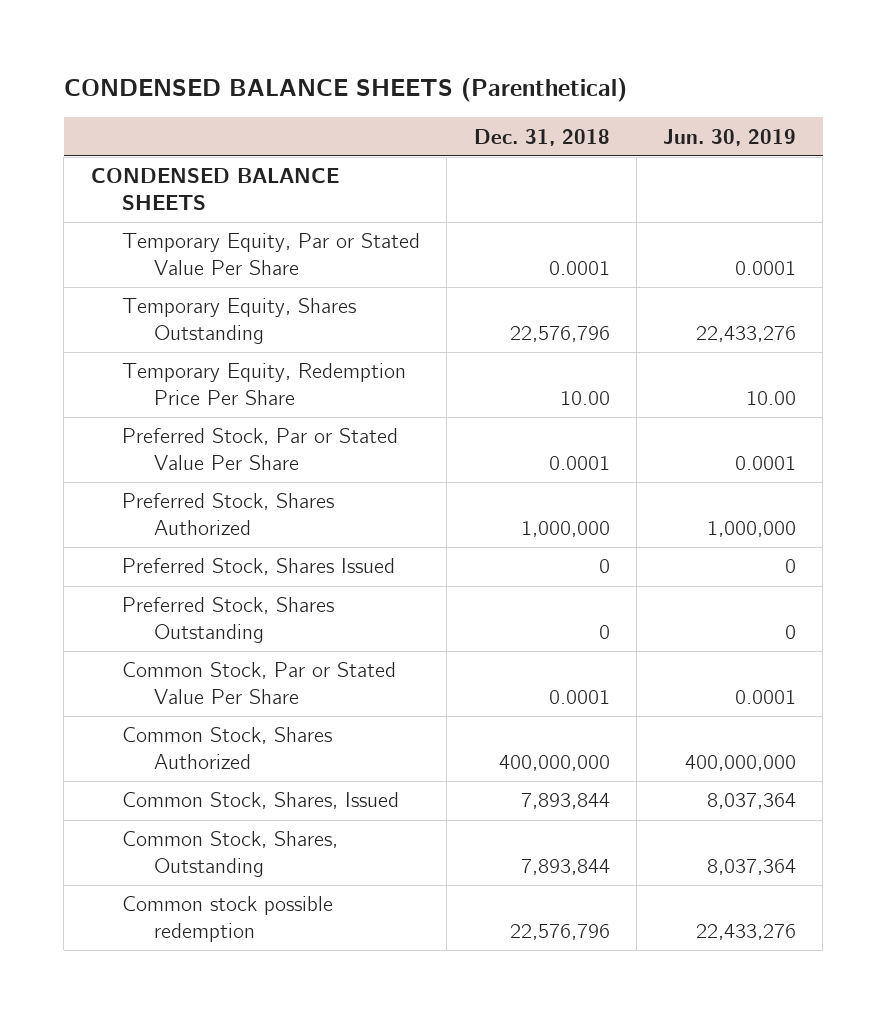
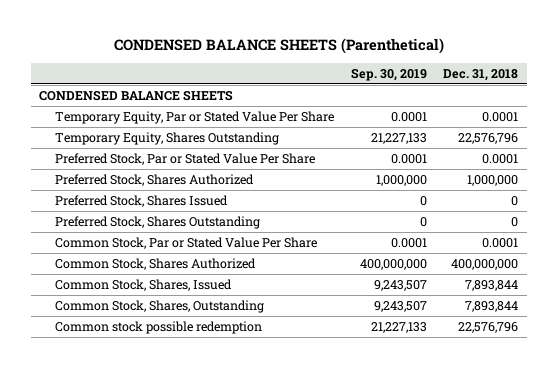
- | Dec. 31, 2018 | Jun. 30, 2019
+ | Sep. 30, 2019 | Dec. 31, 2018
- Temporary Equity, Redemption Price Per Share | 10.00 | 10.00

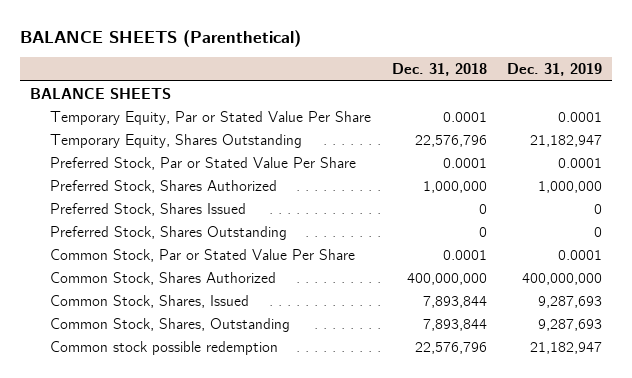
- CONDENSED BALANCE SHEETS (Parenthetical)
+ BALANCE SHEETS (Parenthetical)
- | Sep. 30, 2019 | Dec. 31, 2018
+ | Dec. 31, 2018 | Dec. 31, 2019
- CONDENSED BALANCE SHEETS
+ BALANCE SHEETS

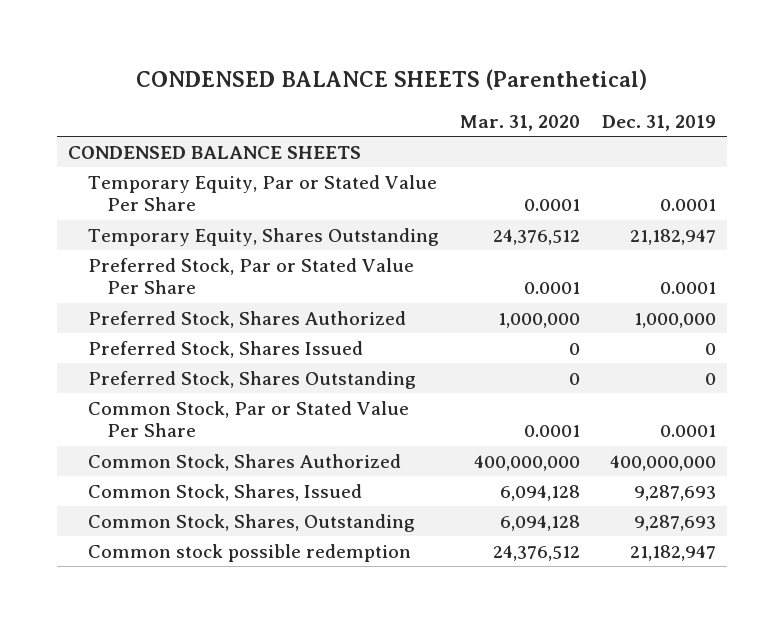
- BALANCE SHEETS (Parenthetical)
+ CONDENSED BALANCE SHEETS (Parenthetical)
- | Dec. 31, 2018 | Dec. 31, 2019
+ | Mar. 31, 2020 | Dec. 31, 2019
- BALANCE SHEETS
+ CONDENSED BALANCE SHEETS

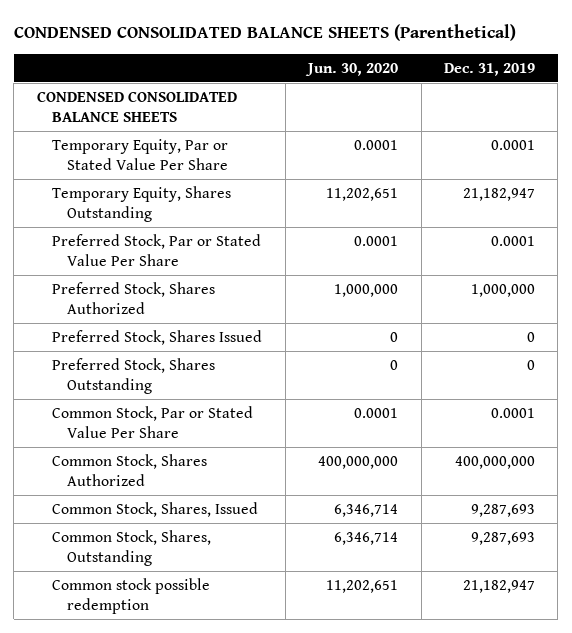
- CONDENSED BALANCE SHEETS (Parenthetical)
+ CONDENSED CONSOLIDATED BALANCE SHEETS (Parenthetical)
- | Mar. 31, 2020 | Dec. 31, 2019
+ | Jun. 30, 2020 | Dec. 31, 2019
- CONDENSED BALANCE SHEETS
+ CONDENSED CONSOLIDATED BALANCE SHEETS

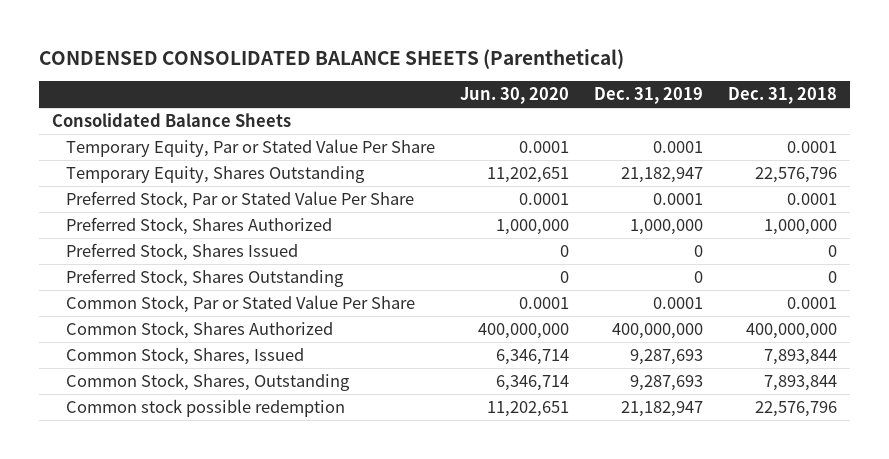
- | Jun. 30, 2020 | Dec. 31, 2019
+ | Jun. 30, 2020 | Dec. 31, 2019 | Dec. 31, 2018
- CONDENSED CONSOLIDATED BALANCE SHEETS
+ Consolidated Balance Sheets

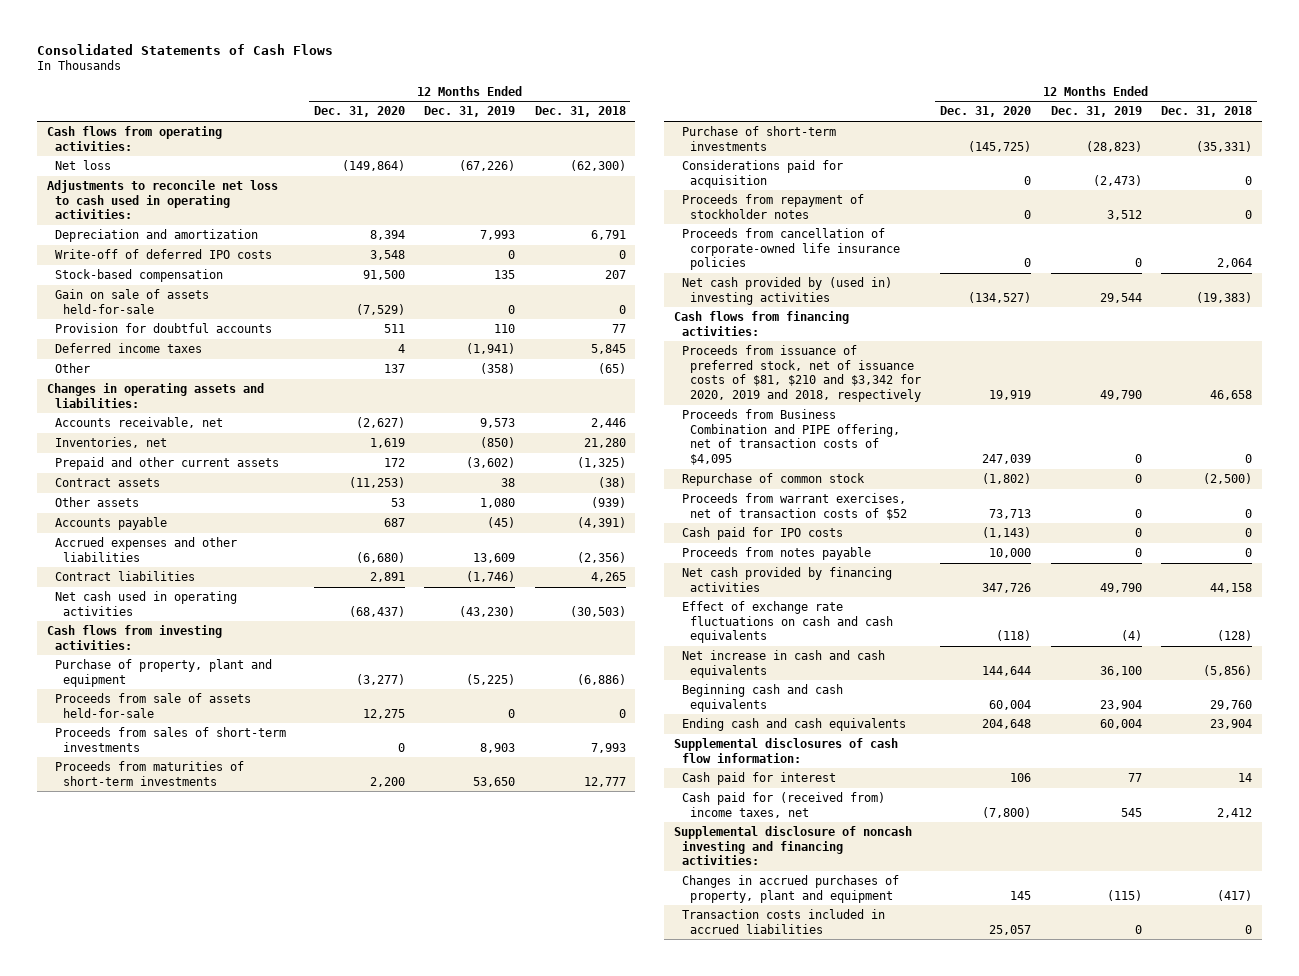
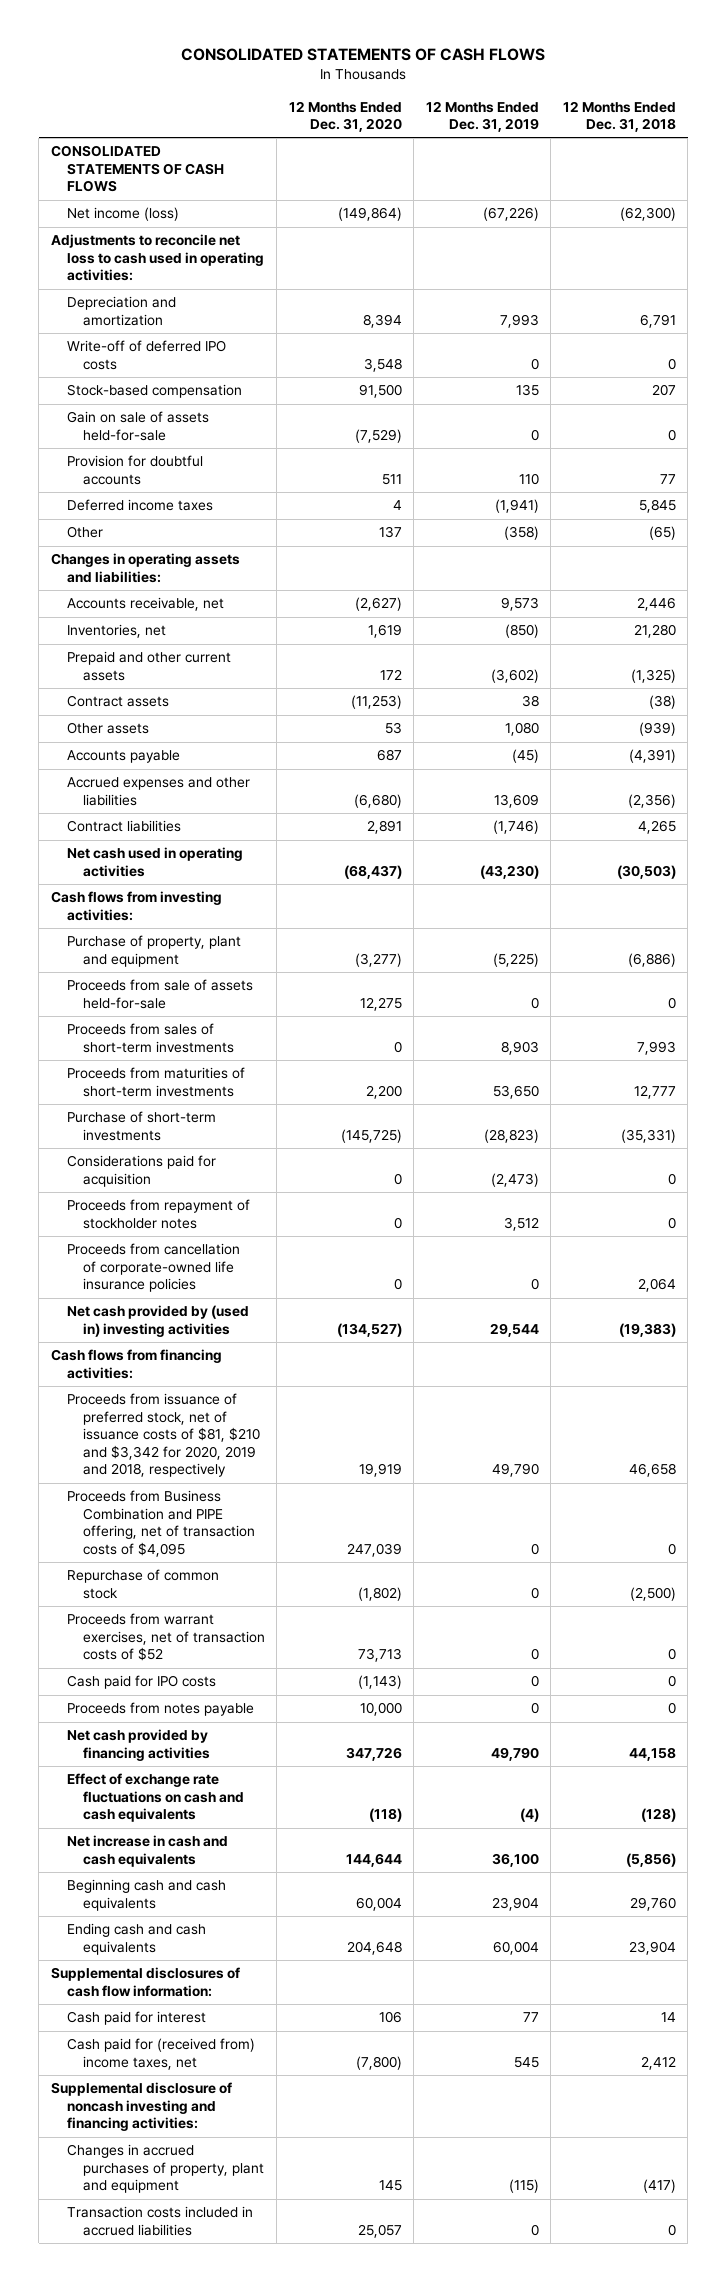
- Consolidated Statements of Cash Flows
+ CONSOLIDATED STATEMENTS OF CASH FLOWS
- Cash flows from operating activities:
- Net loss | (149,864) | (67,226) | (62,300)
+ CONSOLIDATED STATEMENTS OF CASH FLOWS
+ Net income (loss) | (149,864) | (67,226) | (62,300)

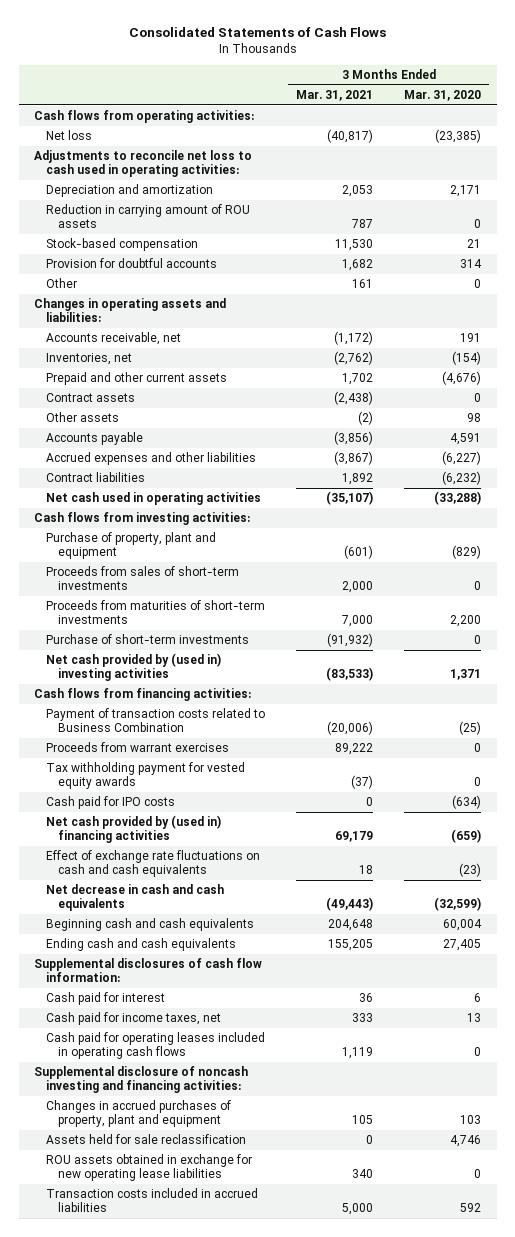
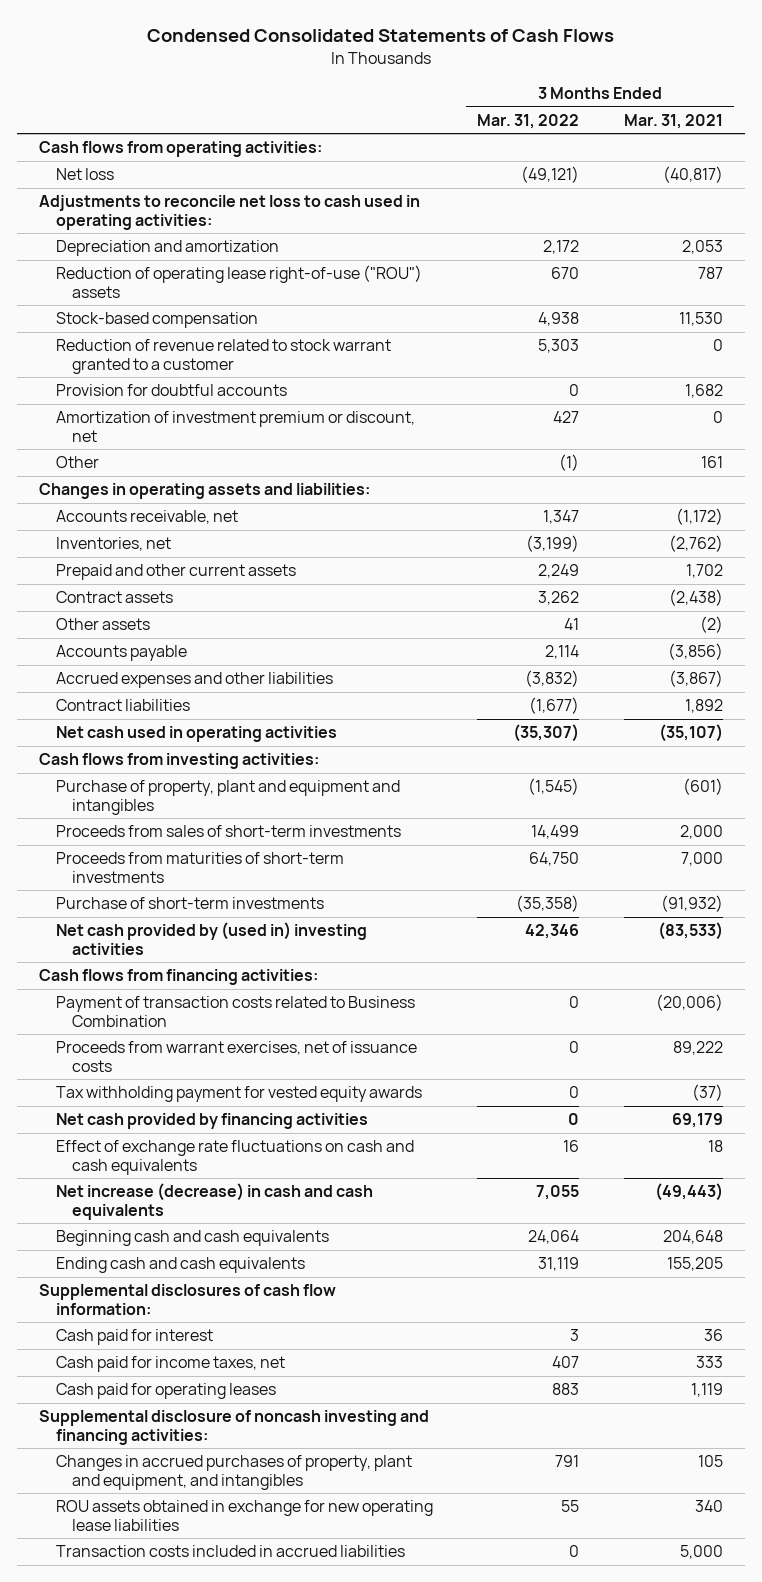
- Consolidated Statements of Cash Flows
+ Condensed Consolidated Statements of Cash Flows
- | 3 Months Ended Mar. 31, 2021 | 3 Months Ended Mar. 31, 2020
+ | 3 Months Ended Mar. 31, 2022 | 3 Months Ended Mar. 31, 2021
- Reduction in carrying amount of ROU assets | 787 | 0
+ Reduction of operating lease right-of-use ("ROU") assets | 670 | 787
+ Reduction of revenue related to stock warrant granted to a customer | 5,303 | 0
+ Amortization of investment premium or discount, net | 427 | 0
- Purchase of property, plant and equipment | (601) | (829)
+ Purchase of property, plant and equipment and intangibles | (1,545) | (601)
- Proceeds from warrant exercises | 89,222 | 0
+ Proceeds from warrant exercises, net of issuance costs | 0 | 89,222
- Cash paid for IPO costs | 0 | (634)
- Net cash provided by (used in) financing activities | 69,179 | (659)
+ Net cash provided by financing activities | 0 | 69,179
- Net decrease in cash and cash equivalents | (49,443) | (32,599)
+ Net increase (decrease) in cash and cash equivalents | 7,055 | (49,443)
- Cash paid for operating leases included in operating cash flows | 1,119 | 0
+ Cash paid for operating leases | 883 | 1,119
- Changes in accrued purchases of property, plant and equipment | 105 | 103
- Assets held for sale reclassification | 0 | 4,746
+ Changes in accrued purchases of property, plant and equipment, and intangibles | 791 | 105

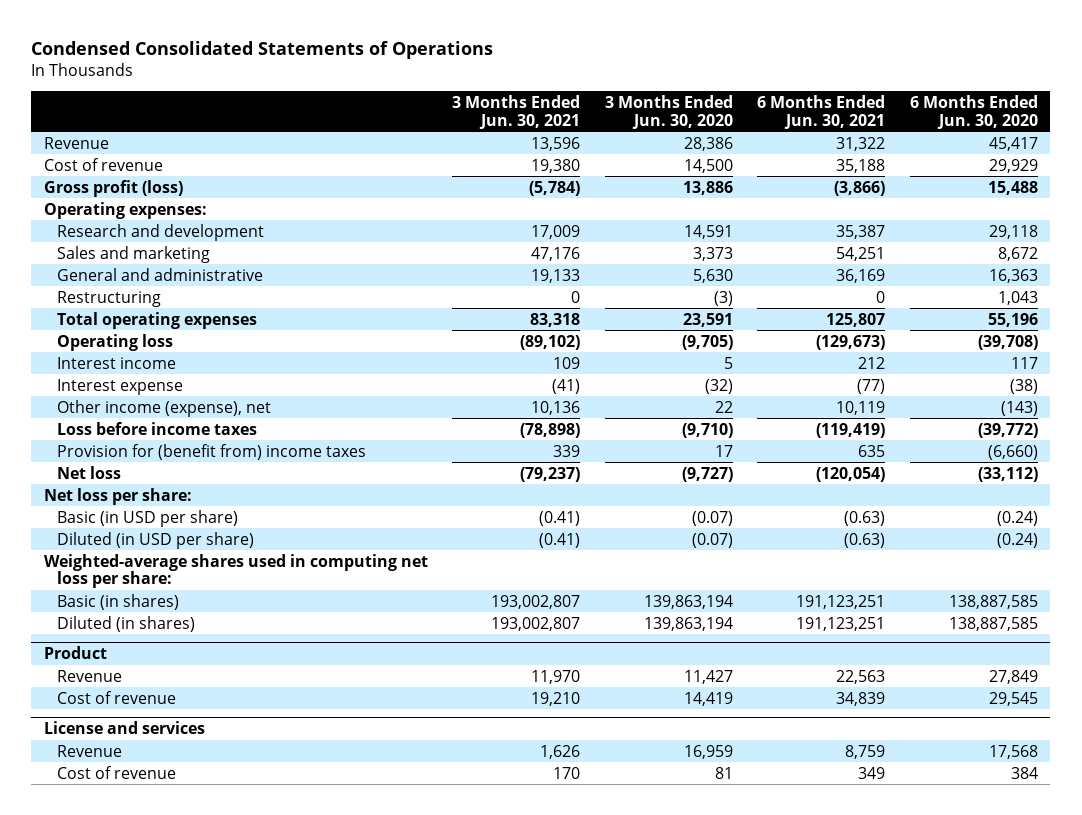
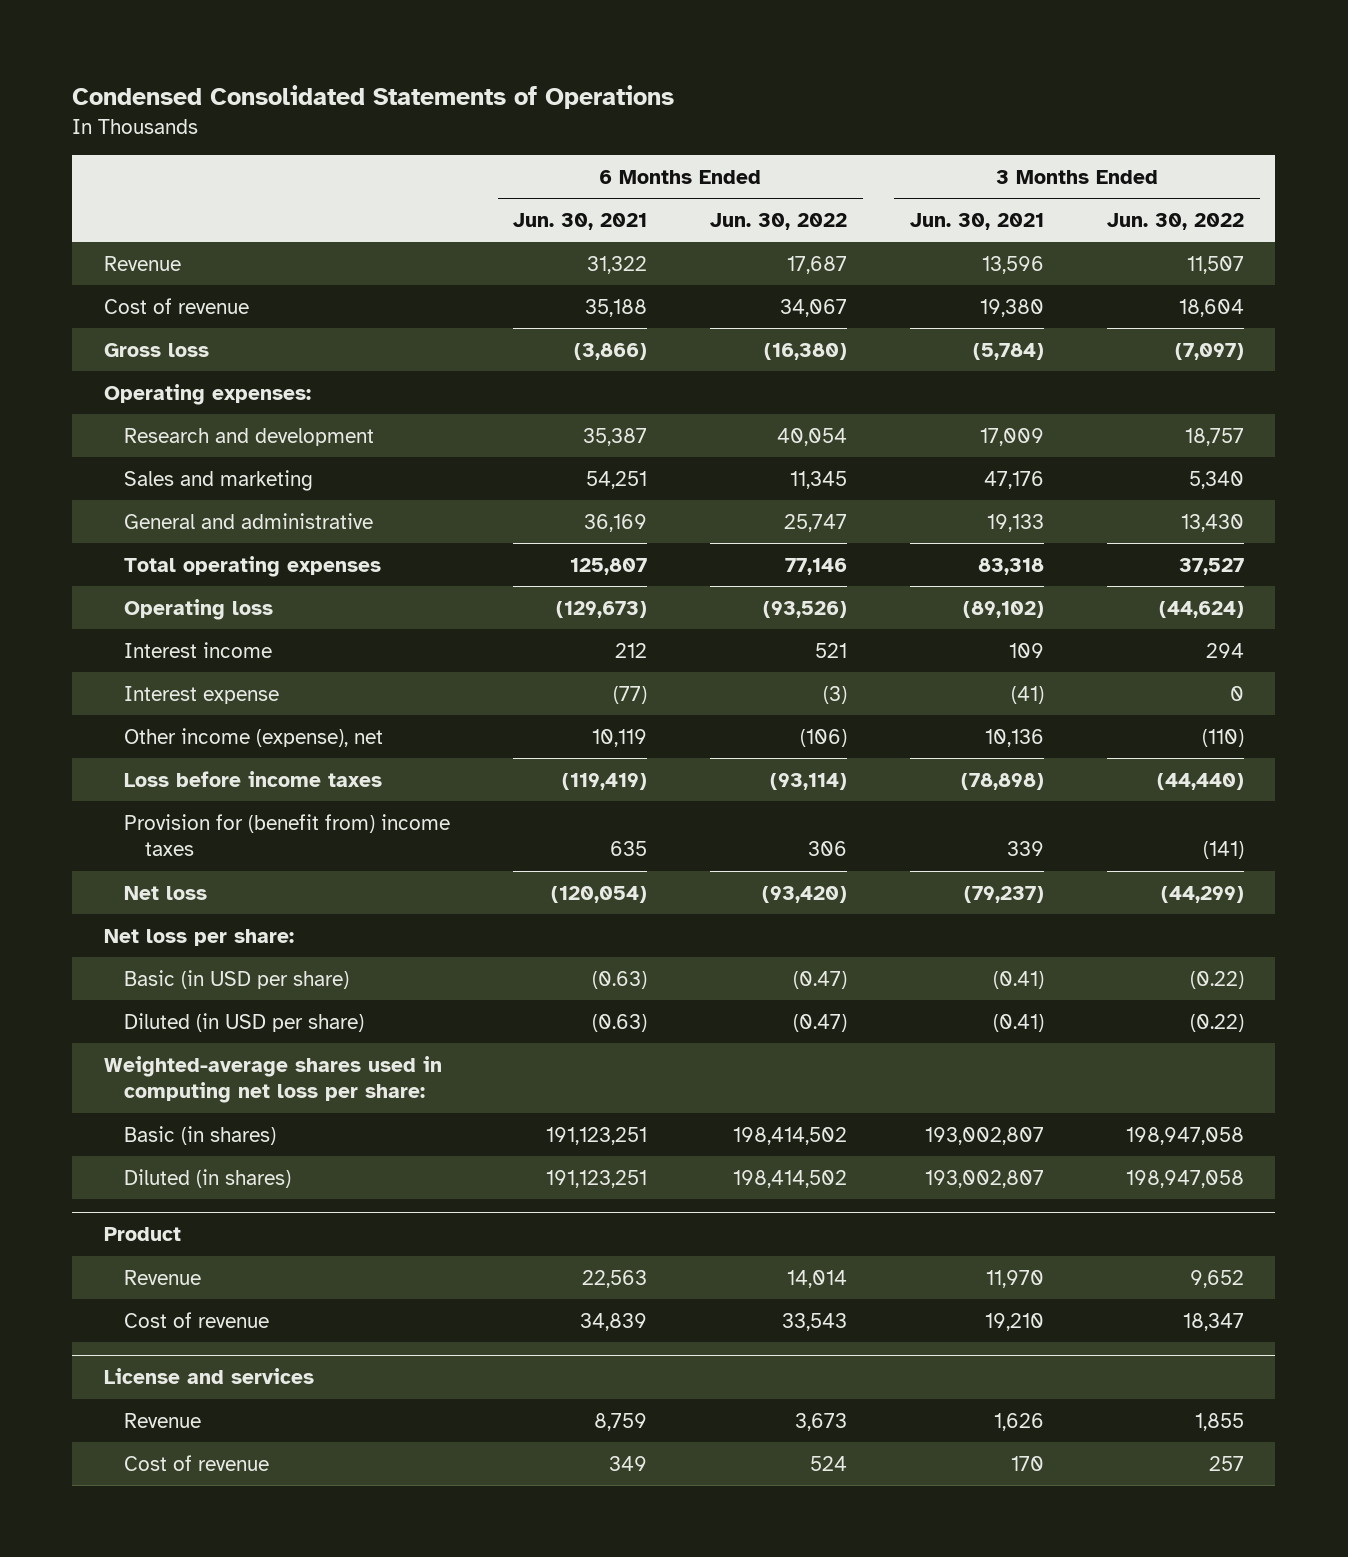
- | 3 Months Ended Jun. 30, 2021 | 3 Months Ended Jun. 30, 2020 | 6 Months Ended Jun. 30, 2021 | 6 Months Ended Jun. 30, 2020
+ | 6 Months Ended Jun. 30, 2021 | 6 Months Ended Jun. 30, 2022 | 3 Months Ended Jun. 30, 2021 | 3 Months Ended Jun. 30, 2022
- Gross profit (loss) | (5,784) | 13,886 | (3,866) | 15,488
+ Gross loss | (3,866) | (16,380) | (5,784) | (7,097)
- Restructuring | 0 | (3) | 0 | 1,043

